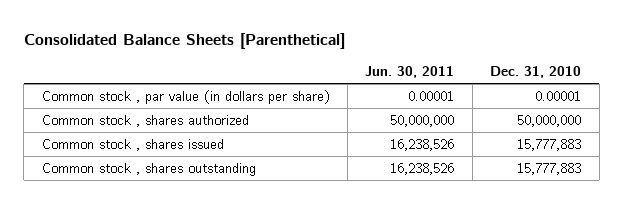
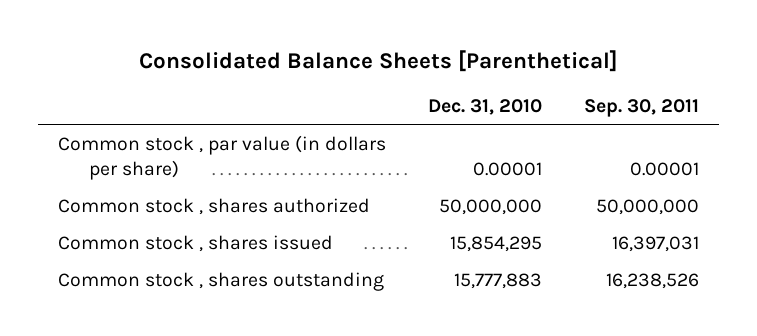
- | Jun. 30, 2011 | Dec. 31, 2010
+ | Dec. 31, 2010 | Sep. 30, 2011
- Common stock , shares issued | 16,238,526 | 15,777,883
+ Common stock , shares issued | 15,854,295 | 16,397,031

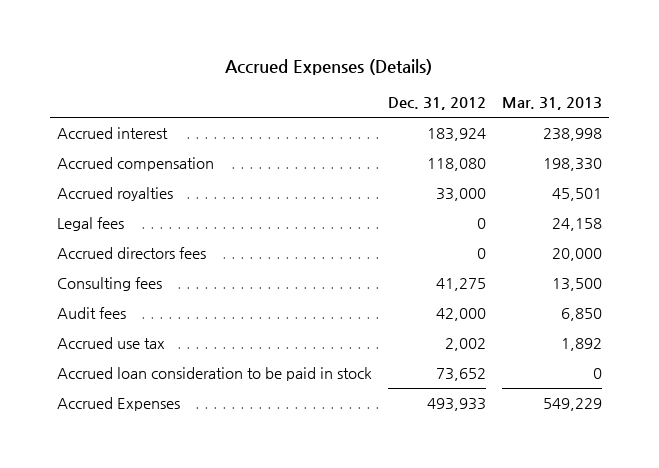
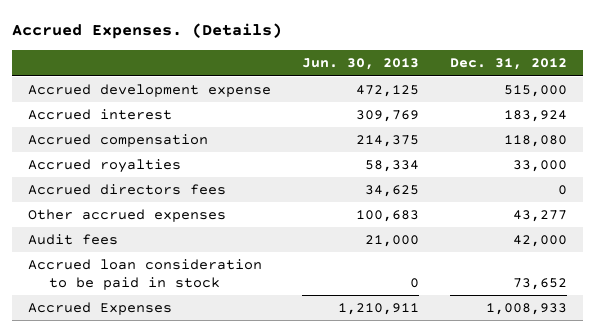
- Accrued Expenses (Details)
+ Accrued Expenses. (Details)
- | Dec. 31, 2012 | Mar. 31, 2013
+ | Jun. 30, 2013 | Dec. 31, 2012
+ Accrued development expense | 472,125 | 515,000
- Legal fees | 0 | 24,158
- Consulting fees | 41,275 | 13,500
+ Other accrued expenses | 100,683 | 43,277
- Accrued use tax | 2,002 | 1,892
- Accrued Expenses | 493,933 | 549,229
+ Accrued Expenses | 1,210,911 | 1,008,933

